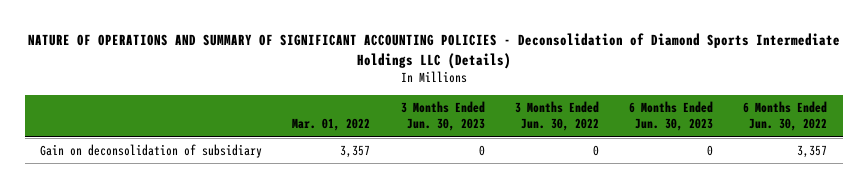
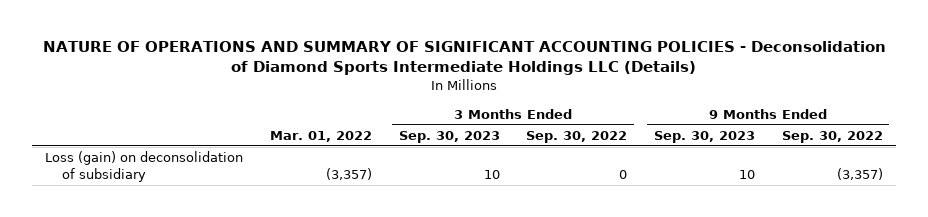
- | Mar. 01, 2022 | 3 Months Ended Jun. 30, 2023 | 3 Months Ended Jun. 30, 2022 | 6 Months Ended Jun. 30, 2023 | 6 Months Ended Jun. 30, 2022
+ | Mar. 01, 2022 | 3 Months Ended Sep. 30, 2023 | 3 Months Ended Sep. 30, 2022 | 9 Months Ended Sep. 30, 2023 | 9 Months Ended Sep. 30, 2022
- Gain on deconsolidation of subsidiary | 3,357 | 0 | 0 | 0 | 3,357
+ Loss (gain) on deconsolidation of subsidiary | (3,357) | 10 | 0 | 10 | (3,357)

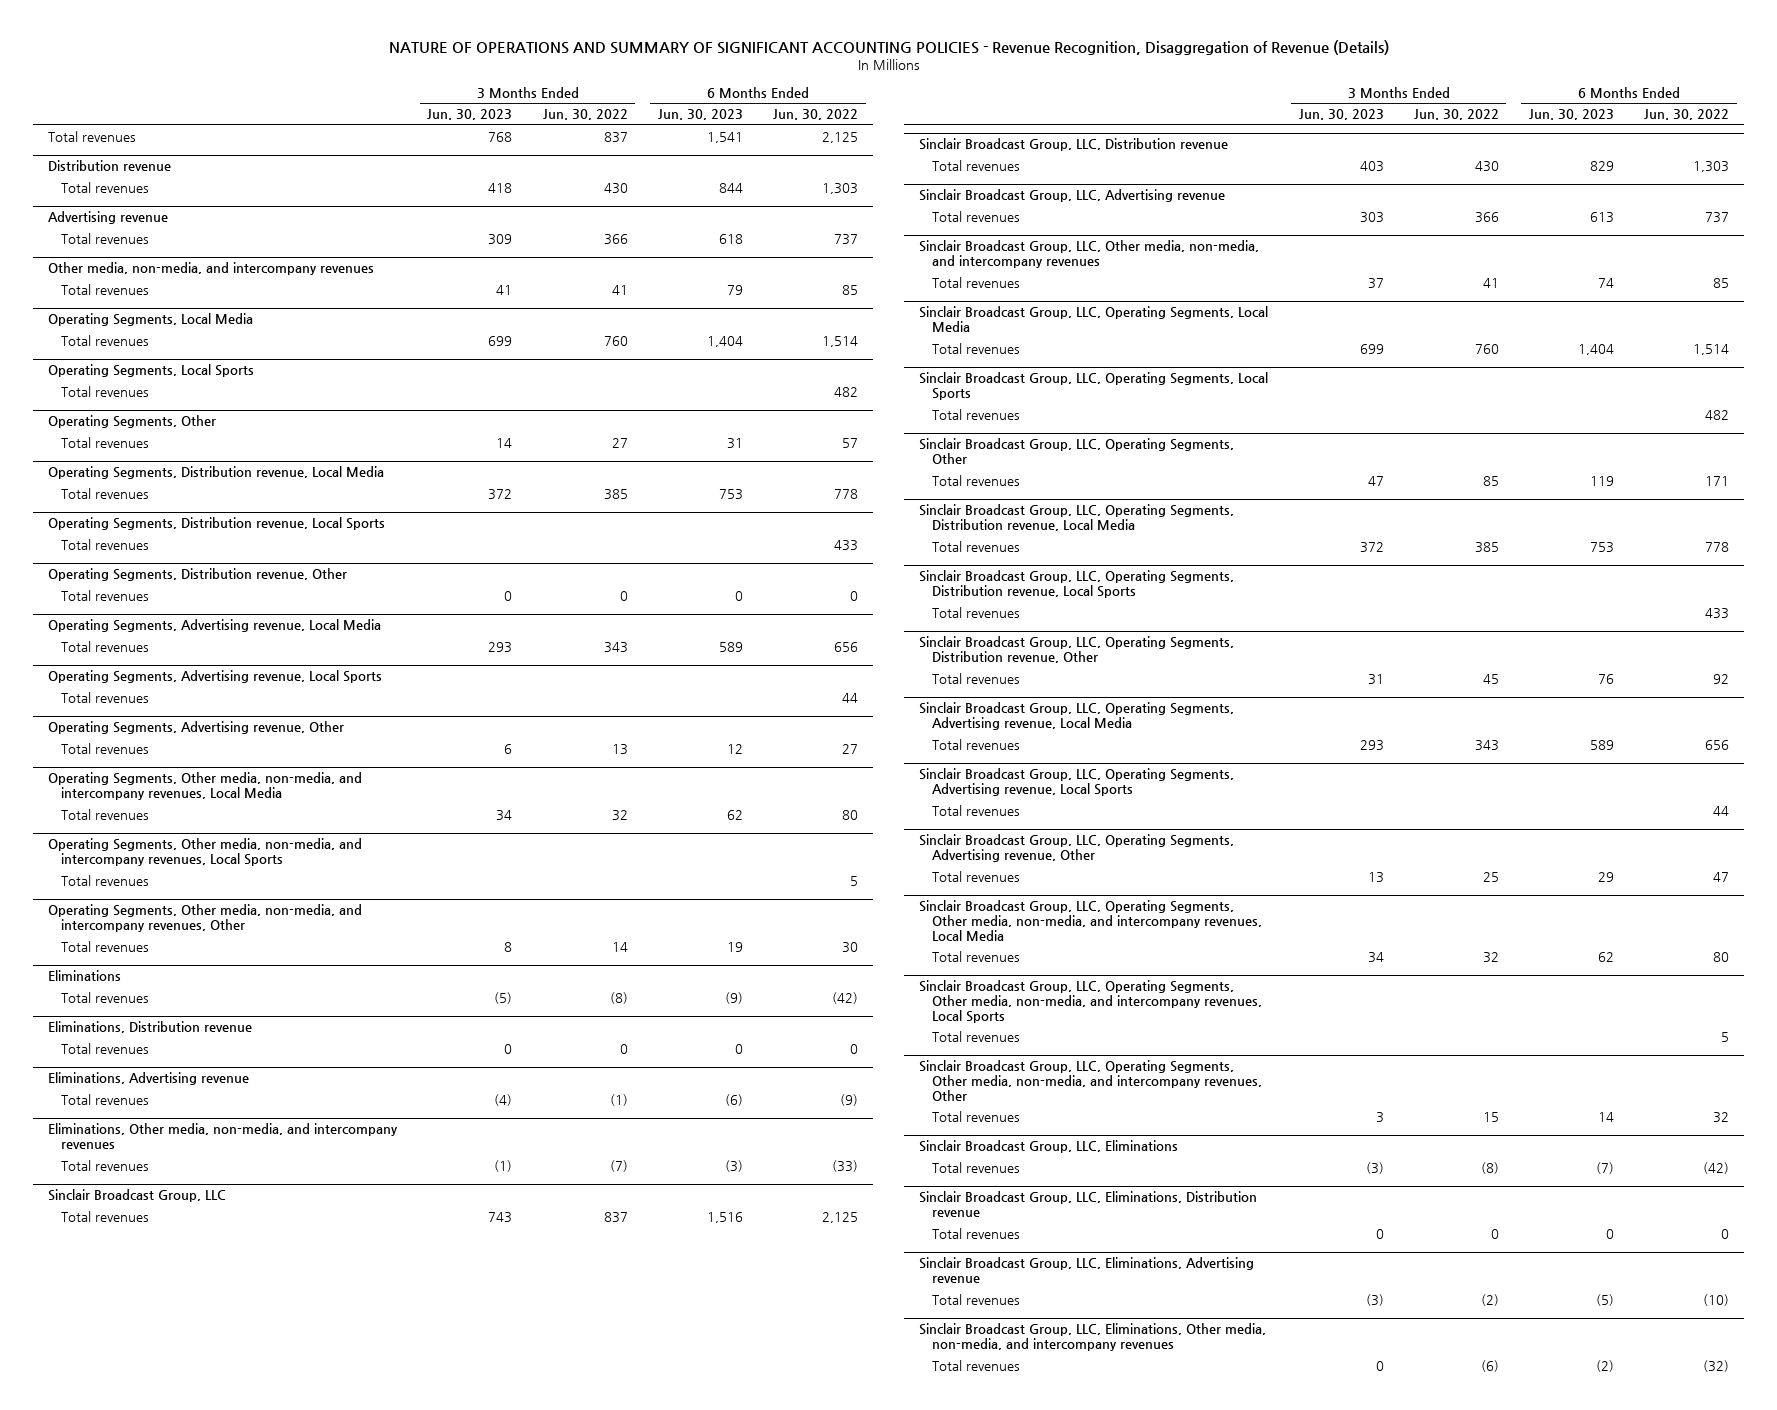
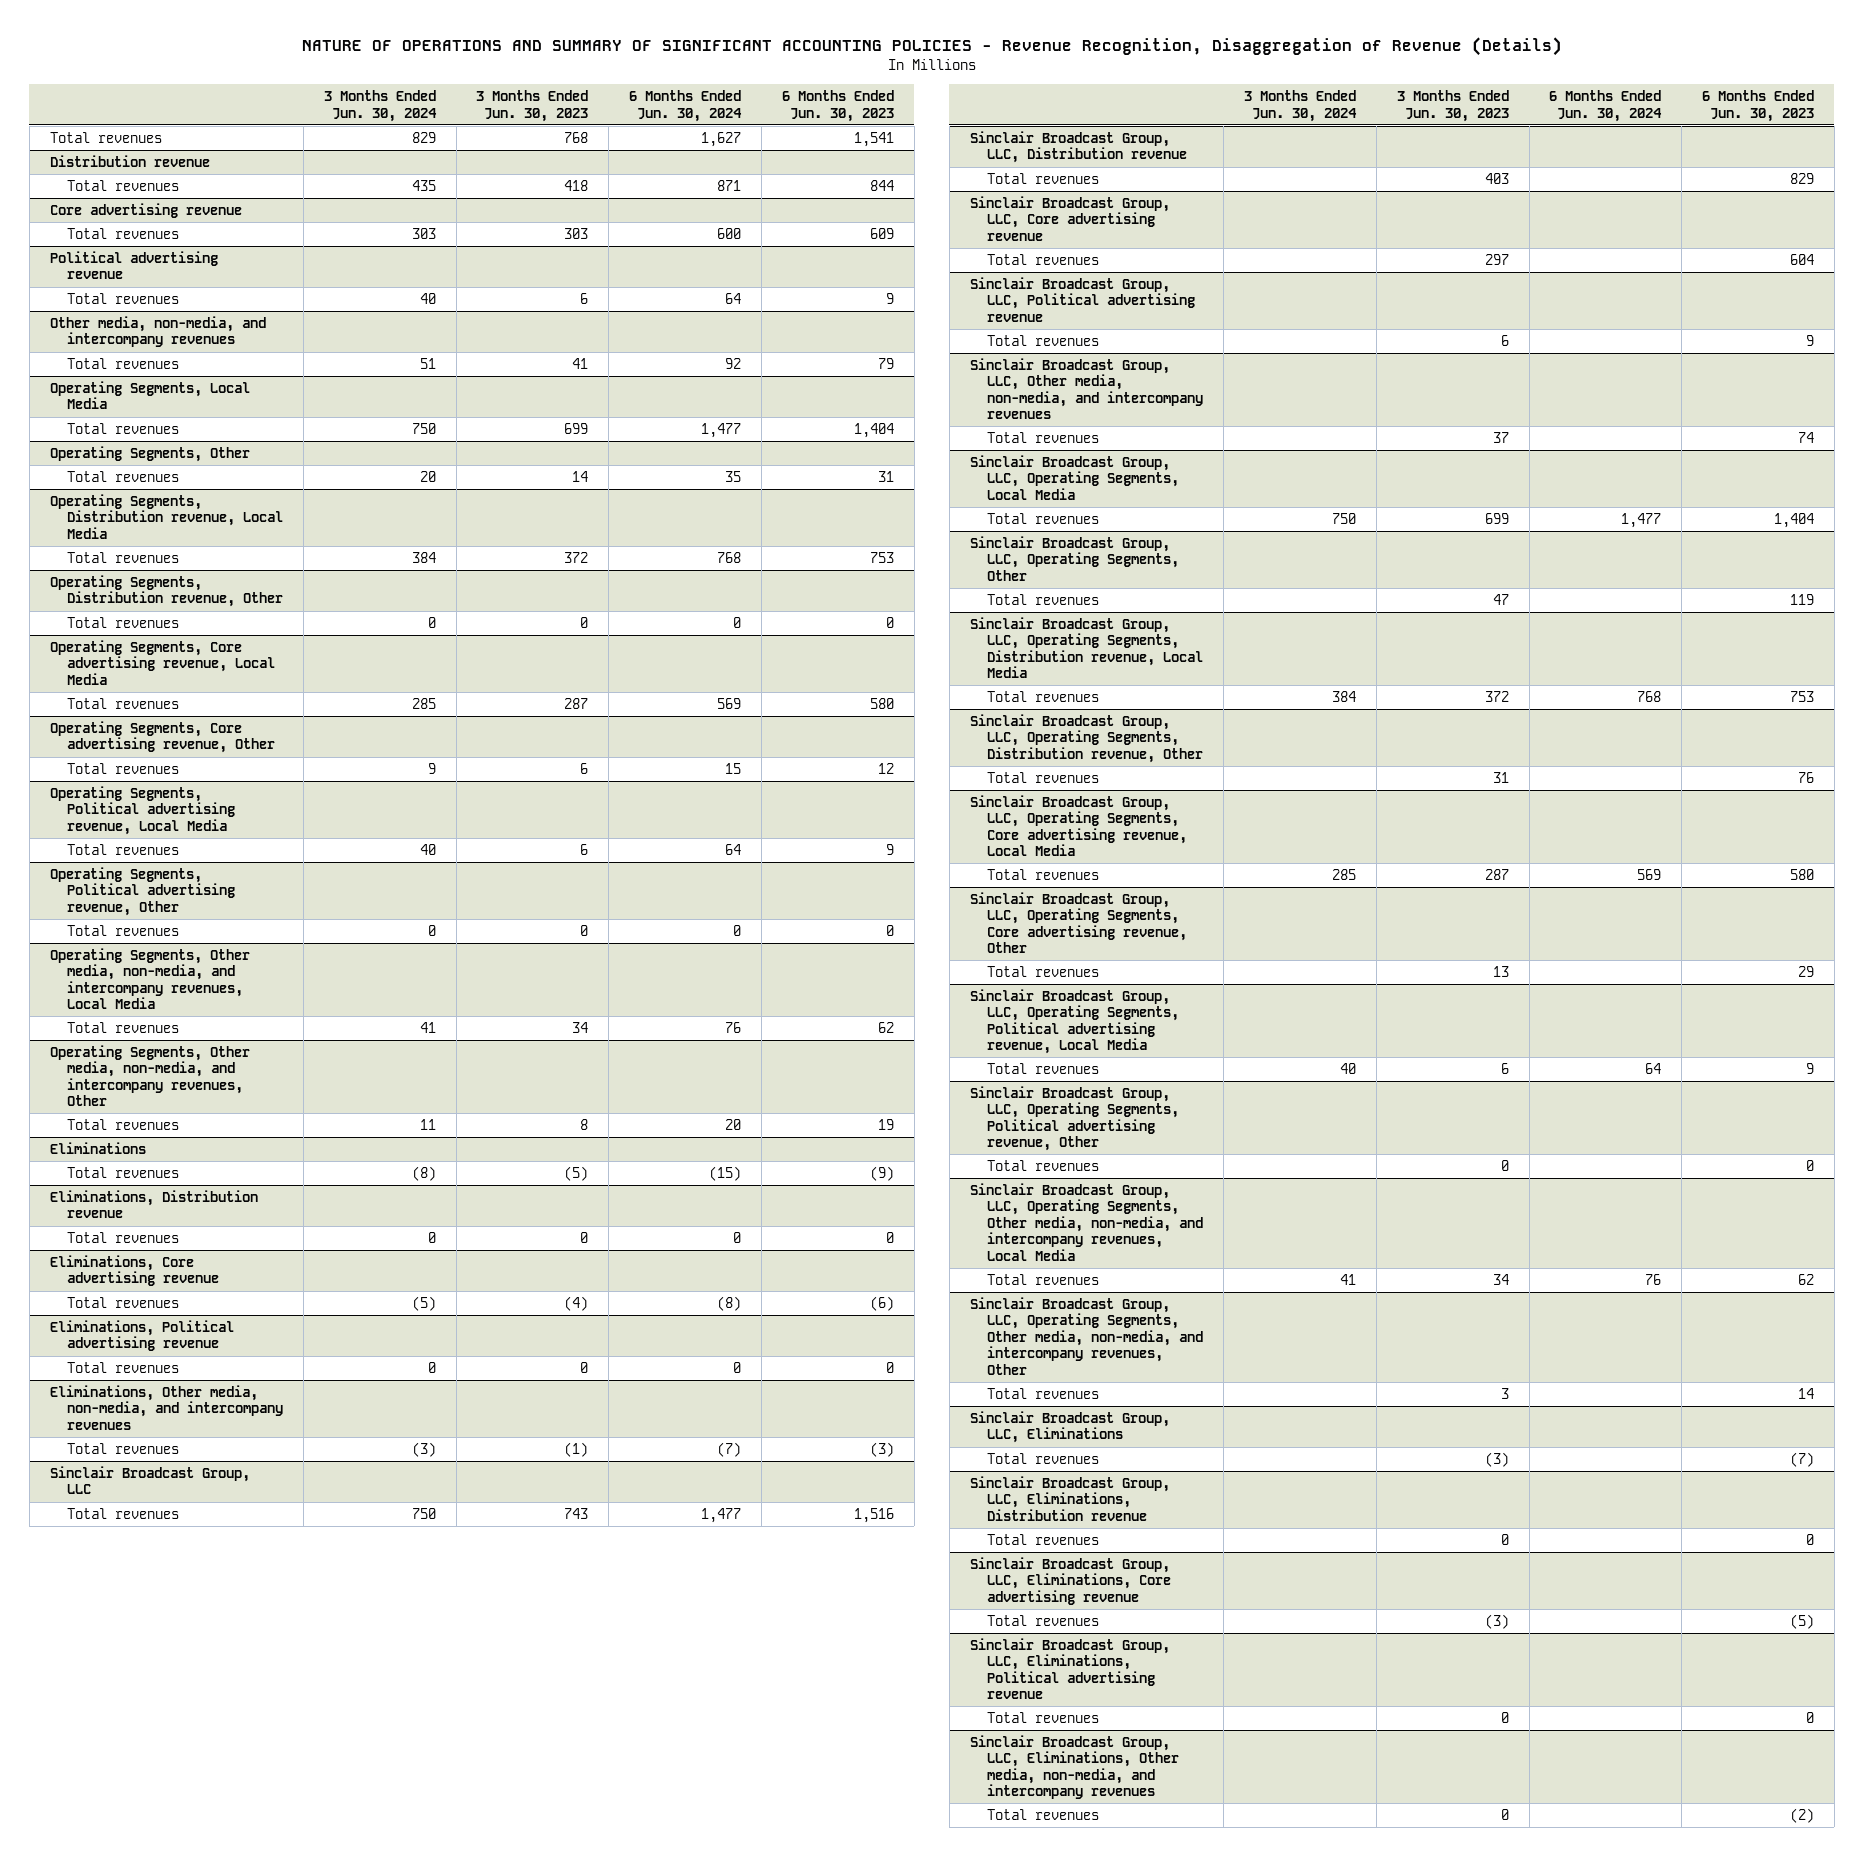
- | 3 Months Ended Jun. 30, 2023 | 3 Months Ended Jun. 30, 2022 | 6 Months Ended Jun. 30, 2023 | 6 Months Ended Jun. 30, 2022
+ | 3 Months Ended Jun. 30, 2024 | 3 Months Ended Jun. 30, 2023 | 6 Months Ended Jun. 30, 2024 | 6 Months Ended Jun. 30, 2023
- Advertising revenue
- Total revenues | 309 | 366 | 618 | 737
+ Core advertising revenue
+ Total revenues | 303 | 303 | 600 | 609
+ Political advertising revenue
+ Total revenues | 40 | 6 | 64 | 9
- Operating Segments, Local Sports
- Total revenues | | | | 482
- Operating Segments, Distribution revenue, Local Sports
- Total revenues | | | | 433
- Operating Segments, Advertising revenue, Local Media
- Total revenues | 293 | 343 | 589 | 656
- Operating Segments, Advertising revenue, Local Sports
- Total revenues | | | | 44
- Operating Segments, Advertising revenue, Other
+ Operating Segments, Core advertising revenue, Local Media
+ Total revenues | 285 | 287 | 569 | 580
+ Operating Segments, Core advertising revenue, Other
+ Operating Segments, Political advertising revenue, Local Media
+ Total revenues | 40 | 6 | 64 | 9
+ Operating Segments, Political advertising revenue, Other
+ Total revenues | 0 | 0 | 0 | 0
- Operating Segments, Other media, non-media, and intercompany revenues, Local Sports
- Total revenues | | | | 5
- Eliminations, Advertising revenue
+ Eliminations, Core advertising revenue
+ Eliminations, Political advertising revenue
+ Total revenues | 0 | 0 | 0 | 0
- Sinclair Broadcast Group, LLC, Advertising revenue
- Total revenues | 303 | 366 | 613 | 737
+ Sinclair Broadcast Group, LLC, Core advertising revenue
+ Total revenues | | 297 | | 604
+ Sinclair Broadcast Group, LLC, Political advertising revenue
+ Total revenues | | 6 | | 9
- Sinclair Broadcast Group, LLC, Operating Segments, Local Sports
- Total revenues | | | | 482
- Sinclair Broadcast Group, LLC, Operating Segments, Distribution revenue, Local Sports
- Total revenues | | | | 433
- Sinclair Broadcast Group, LLC, Operating Segments, Advertising revenue, Local Media
- Total revenues | 293 | 343 | 589 | 656
- Sinclair Broadcast Group, LLC, Operating Segments, Advertising revenue, Local Sports
- Total revenues | | | | 44
- Sinclair Broadcast Group, LLC, Operating Segments, Advertising revenue, Other
+ Sinclair Broadcast Group, LLC, Operating Segments, Core advertising revenue, Local Media
+ Total revenues | 285 | 287 | 569 | 580
+ Sinclair Broadcast Group, LLC, Operating Segments, Core advertising revenue, Other
+ Sinclair Broadcast Group, LLC, Operating Segments, Political advertising revenue, Local Media
+ Total revenues | 40 | 6 | 64 | 9
+ Sinclair Broadcast Group, LLC, Operating Segments, Political advertising revenue, Other
+ Total revenues | | 0 | | 0
- Sinclair Broadcast Group, LLC, Operating Segments, Other media, non-media, and intercompany revenues, Local Sports
- Total revenues | | | | 5
- Sinclair Broadcast Group, LLC, Eliminations, Advertising revenue
+ Sinclair Broadcast Group, LLC, Eliminations, Core advertising revenue
+ Sinclair Broadcast Group, LLC, Eliminations, Political advertising revenue
+ Total revenues | | 0 | | 0

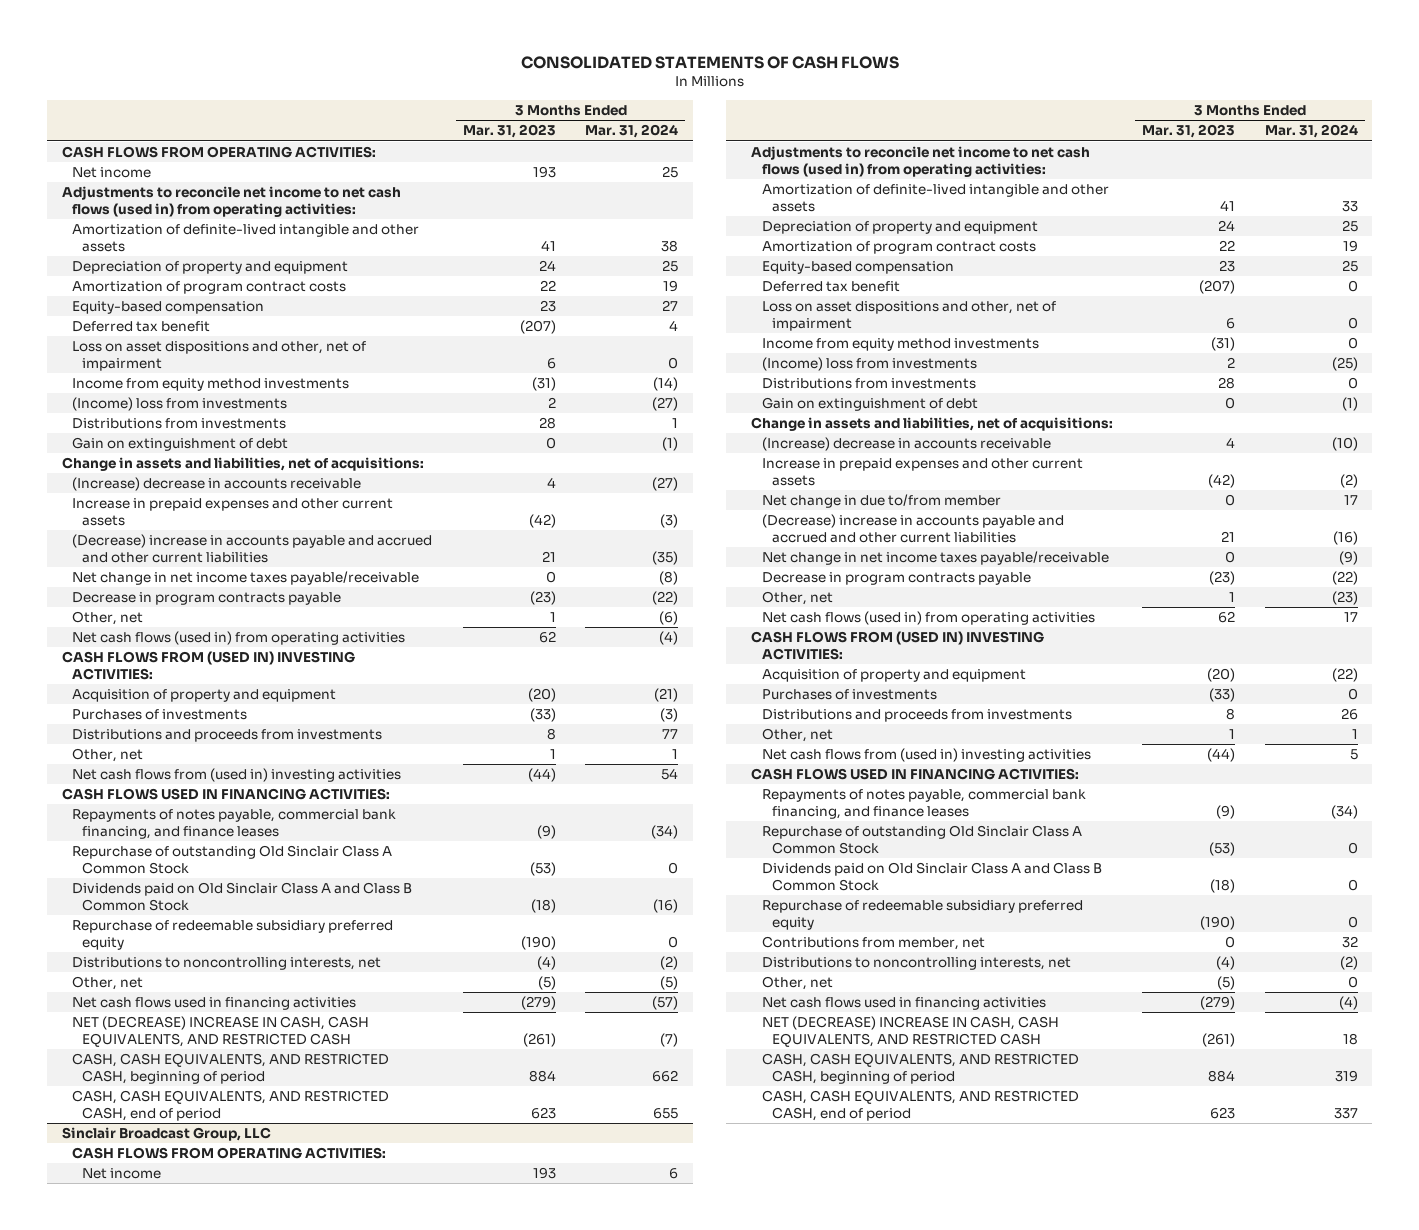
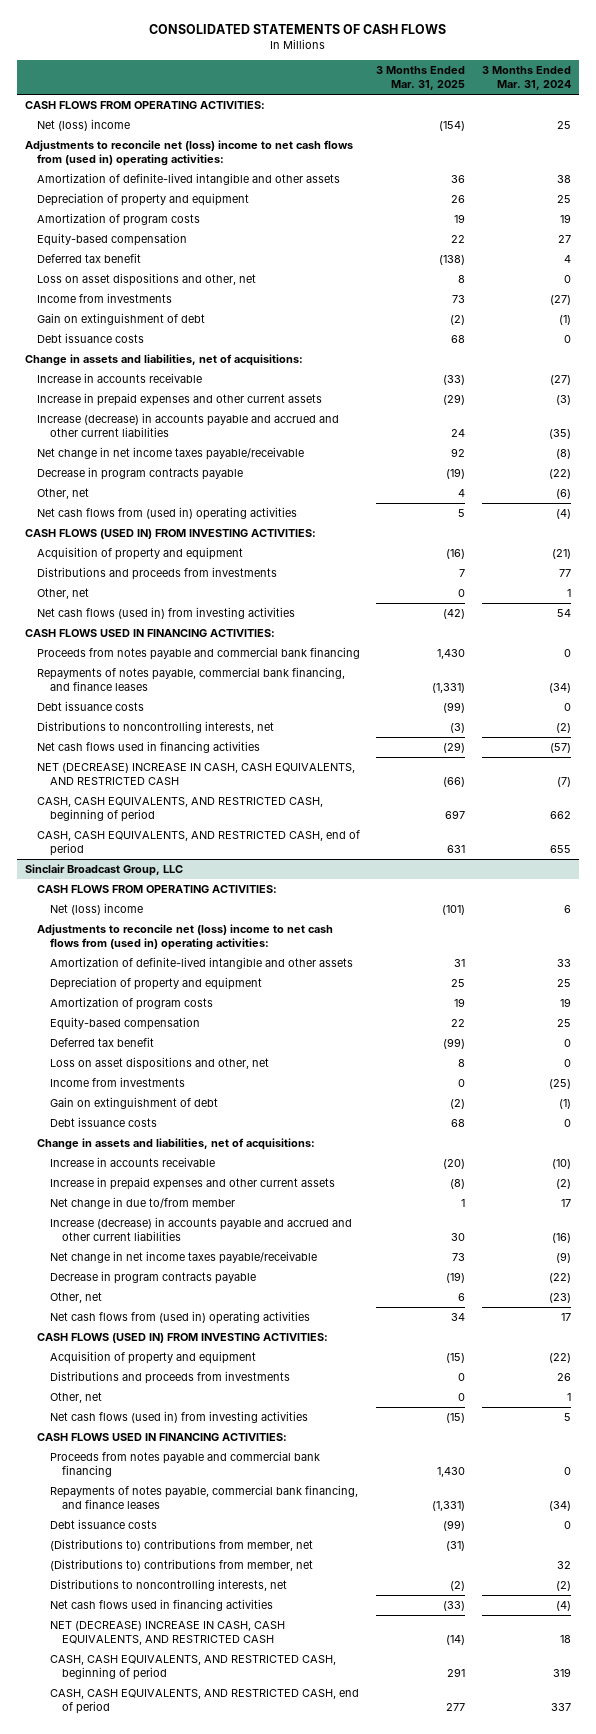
- | 3 Months Ended Mar. 31, 2023 | 3 Months Ended Mar. 31, 2024
+ | 3 Months Ended Mar. 31, 2025 | 3 Months Ended Mar. 31, 2024
- Net income | 193 | 25
- Adjustments to reconcile net income to net cash flows (used in) from operating activities:
+ Net (loss) income | (154) | 25
+ Adjustments to reconcile net (loss) income to net cash flows from (used in) operating activities:
- Amortization of program contract costs | 22 | 19
+ Amortization of program costs | 19 | 19
- Loss on asset dispositions and other, net of impairment | 6 | 0
- Income from equity method investments | (31) | (14)
- (Income) loss from investments | 2 | (27)
- Distributions from investments | 28 | 1
+ Loss on asset dispositions and other, net | 8 | 0
+ Income from investments | 73 | (27)
+ Debt issuance costs | 68 | 0
- (Increase) decrease in accounts receivable | 4 | (27)
+ Increase in accounts receivable | (33) | (27)
- (Decrease) increase in accounts payable and accrued and other current liabilities | 21 | (35)
+ Increase (decrease) in accounts payable and accrued and other current liabilities | 24 | (35)
- Net cash flows (used in) from operating activities | 62 | (4)
- CASH FLOWS FROM (USED IN) INVESTING ACTIVITIES:
+ Net cash flows from (used in) operating activities | 5 | (4)
+ CASH FLOWS (USED IN) FROM INVESTING ACTIVITIES:
- Purchases of investments | (33) | (3)
- Net cash flows from (used in) investing activities | (44) | 54
+ Net cash flows (used in) from investing activities | (42) | 54
+ Proceeds from notes payable and commercial bank financing | 1,430 | 0
- Repurchase of outstanding Old Sinclair Class A Common Stock | (53) | 0
- Dividends paid on Old Sinclair Class A and Class B Common Stock | (18) | (16)
- Repurchase of redeemable subsidiary preferred equity | (190) | 0
+ Debt issuance costs | (99) | 0
- Other, net | (5) | (5)
@ Sinclair Broadcast Group, LLC
- Net income | 193 | 6
- Adjustments to reconcile net income to net cash flows (used in) from operating activities:
+ Net (loss) income | (101) | 6
+ Adjustments to reconcile net (loss) income to net cash flows from (used in) operating activities:
- Amortization of program contract costs | 22 | 19
+ Amortization of program costs | 19 | 19
- Loss on asset dispositions and other, net of impairment | 6 | 0
- Income from equity method investments | (31) | 0
- (Income) loss from investments | 2 | (25)
- Distributions from investments | 28 | 0
+ Loss on asset dispositions and other, net | 8 | 0
+ Income from investments | 0 | (25)
+ Debt issuance costs | 68 | 0
- (Increase) decrease in accounts receivable | 4 | (10)
+ Increase in accounts receivable | (20) | (10)
- (Decrease) increase in accounts payable and accrued and other current liabilities | 21 | (16)
+ Increase (decrease) in accounts payable and accrued and other current liabilities | 30 | (16)
- Net cash flows (used in) from operating activities | 62 | 17
- CASH FLOWS FROM (USED IN) INVESTING ACTIVITIES:
+ Net cash flows from (used in) operating activities | 34 | 17
+ CASH FLOWS (USED IN) FROM INVESTING ACTIVITIES:
- Purchases of investments | (33) | 0
- Net cash flows from (used in) investing activities | (44) | 5
+ Net cash flows (used in) from investing activities | (15) | 5
+ Proceeds from notes payable and commercial bank financing | 1,430 | 0
- Repurchase of outstanding Old Sinclair Class A Common Stock | (53) | 0
- Dividends paid on Old Sinclair Class A and Class B Common Stock | (18) | 0
- Repurchase of redeemable subsidiary preferred equity | (190) | 0
- Contributions from member, net | 0 | 32
+ Debt issuance costs | (99) | 0
+ (Distributions to) contributions from member, net | (31) |
+ (Distributions to) contributions from member, net | | 32
- Other, net | (5) | 0

